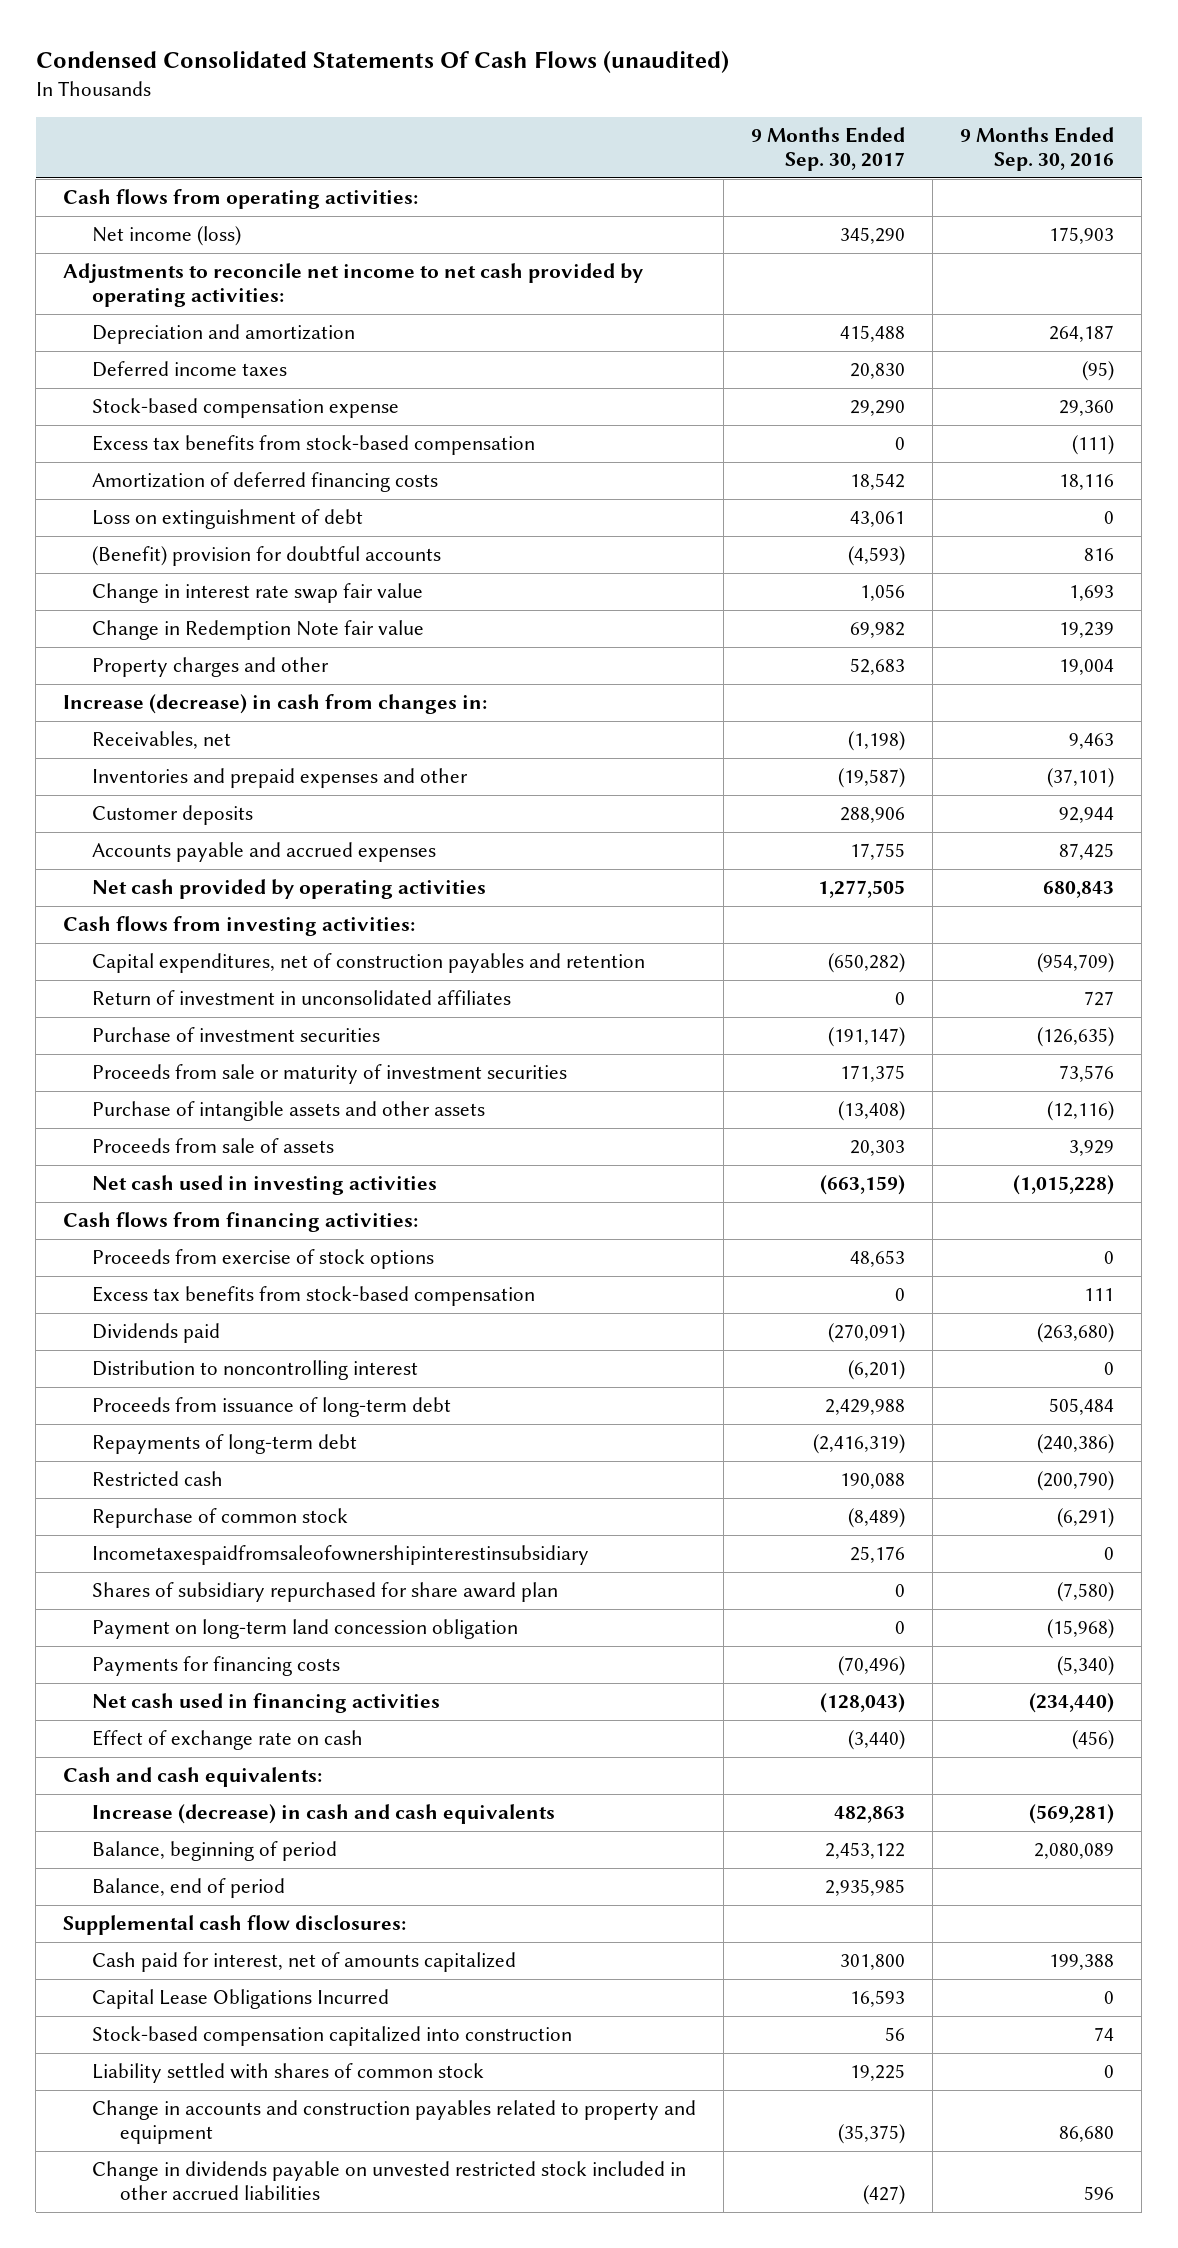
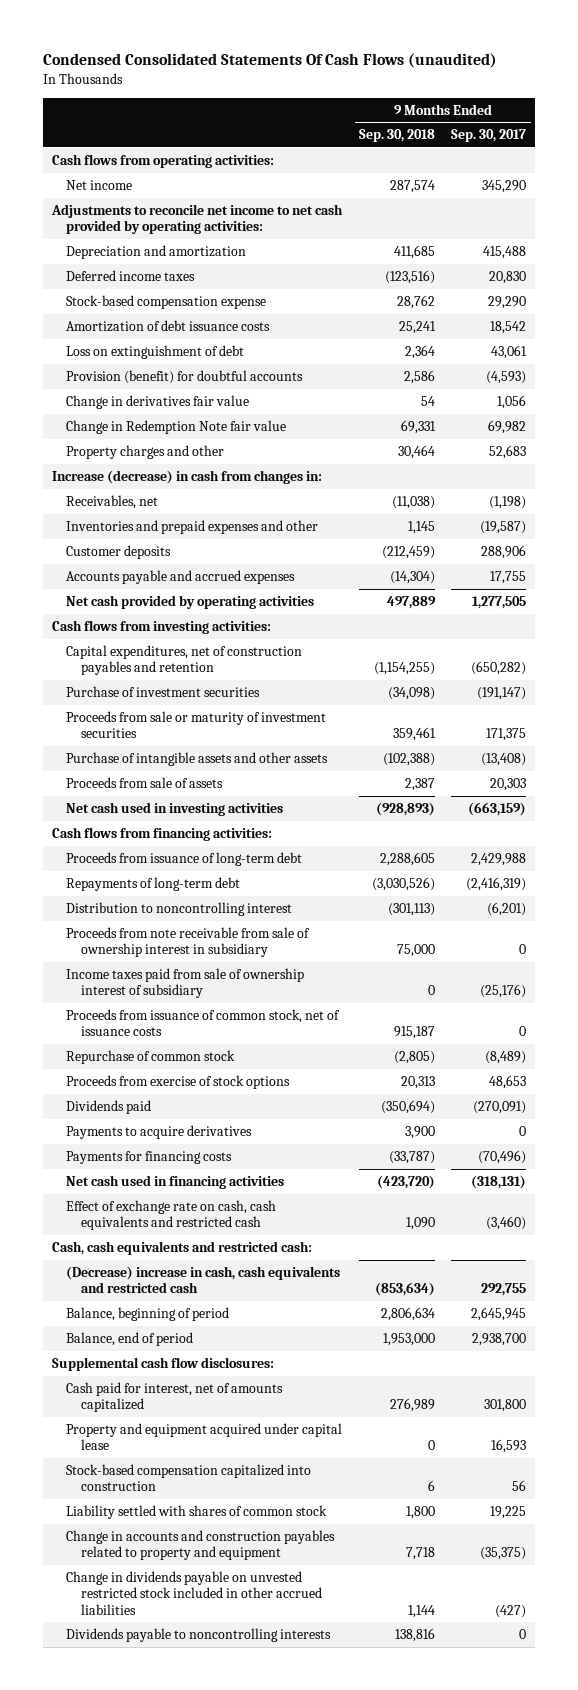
- | 9 Months Ended Sep. 30, 2017 | 9 Months Ended Sep. 30, 2016
+ | 9 Months Ended Sep. 30, 2018 | 9 Months Ended Sep. 30, 2017
- Net income (loss) | 345,290 | 175,903
+ Net income | 287,574 | 345,290
- Excess tax benefits from stock-based compensation | 0 | (111)
- Amortization of deferred financing costs | 18,542 | 18,116
+ Amortization of debt issuance costs | 25,241 | 18,542
- (Benefit) provision for doubtful accounts | (4,593) | 816
- Change in interest rate swap fair value | 1,056 | 1,693
+ Provision (benefit) for doubtful accounts | 2,586 | (4,593)
+ Change in derivatives fair value | 54 | 1,056
- Return of investment in unconsolidated affiliates | 0 | 727
- Excess tax benefits from stock-based compensation | 0 | 111
- Restricted cash | 190,088 | (200,790)
moved down: Distribution to noncontrolling interest | (301,113) | (6,201)
+ Proceeds from note receivable from sale of ownership interest in subsidiary | 75,000 | 0
+ Income taxes paid from sale of ownership interest of subsidiary | 0 | (25,176)
+ Proceeds from issuance of common stock, net of issuance costs | 915,187 | 0
- Incometaxespaidfromsaleofownershipinterestinsubsidiary | 25,176 | 0
- Shares of subsidiary repurchased for share award plan | 0 | (7,580)
- Payment on long-term land concession obligation | 0 | (15,968)
moved down: Proceeds from exercise of stock options | 20,313 | 48,653
moved down: Dividends paid | (350,694) | (270,091)
+ Payments to acquire derivatives | 3,900 | 0
- Net cash used in financing activities | (128,043) | (234,440)
- Effect of exchange rate on cash | (3,440) | (456)
- Cash and cash equivalents:
- Increase (decrease) in cash and cash equivalents | 482,863 | (569,281)
- Balance, beginning of period | 2,453,122 | 2,080,089
- Balance, end of period | 2,935,985 |
+ Net cash used in financing activities | (423,720) | (318,131)
+ Effect of exchange rate on cash, cash equivalents and restricted cash | 1,090 | (3,460)
+ Cash, cash equivalents and restricted cash:
+ (Decrease) increase in cash, cash equivalents and restricted cash | (853,634) | 292,755
+ Balance, beginning of period | 2,806,634 | 2,645,945
+ Balance, end of period | 1,953,000 | 2,938,700
- Capital Lease Obligations Incurred | 16,593 | 0
+ Property and equipment acquired under capital lease | 0 | 16,593
+ Dividends payable to noncontrolling interests | 138,816 | 0

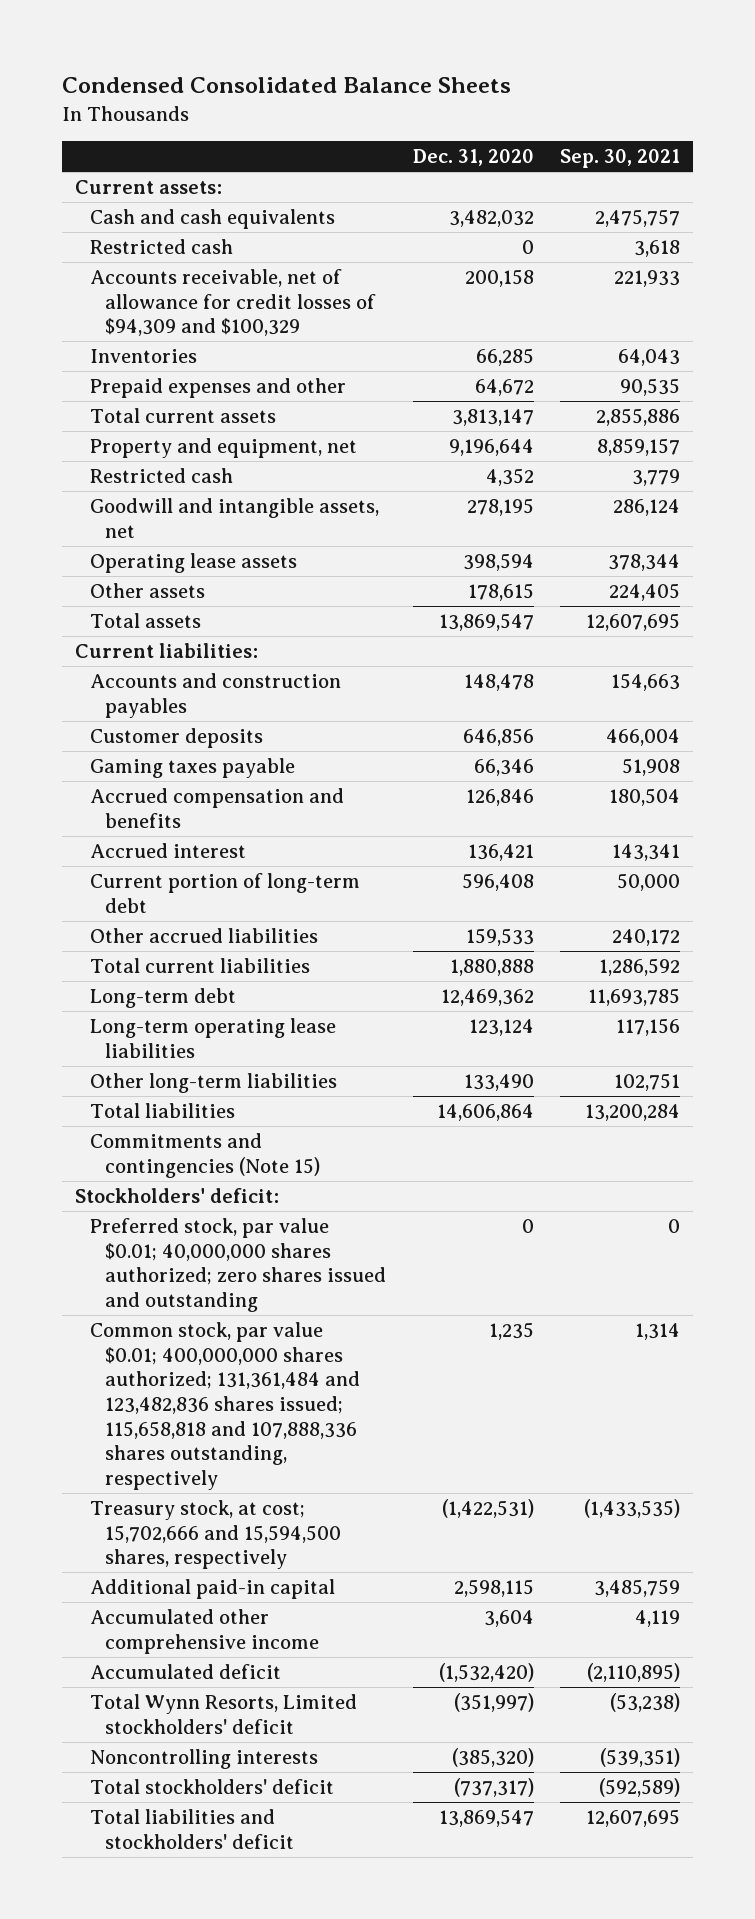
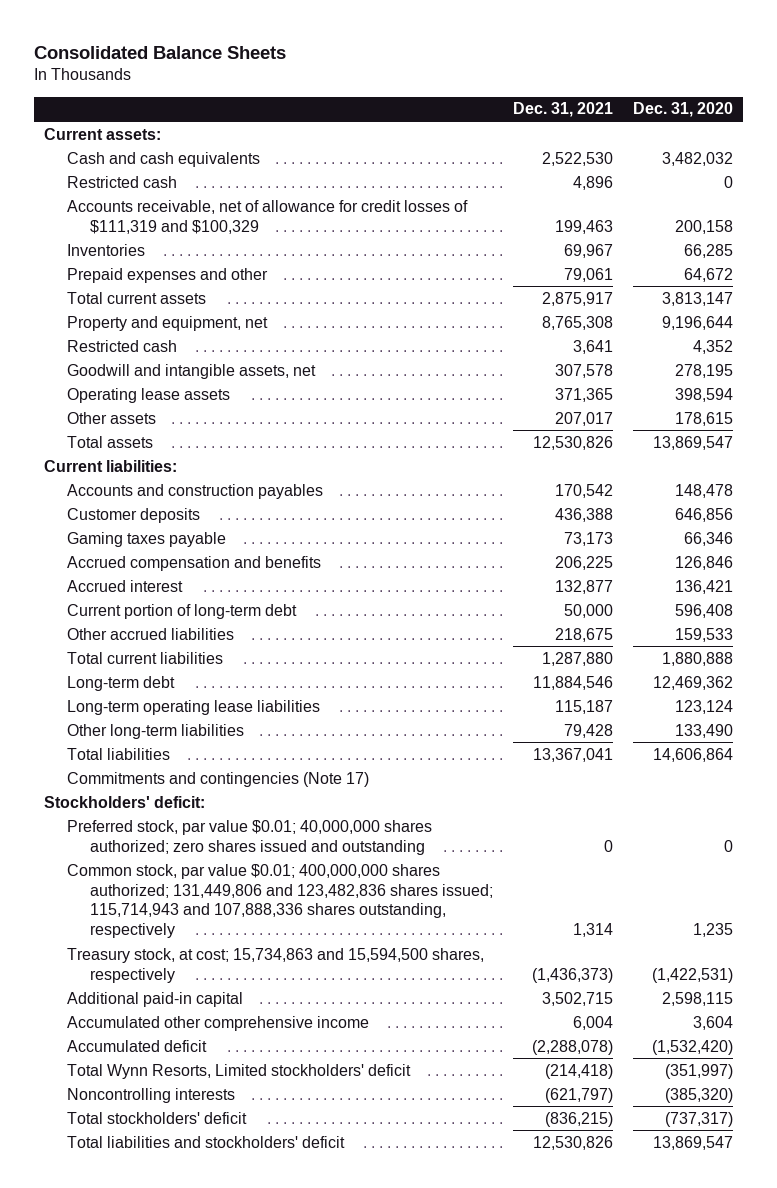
- Condensed Consolidated Balance Sheets
+ Consolidated Balance Sheets
- | Dec. 31, 2020 | Sep. 30, 2021
+ | Dec. 31, 2021 | Dec. 31, 2020
- Accounts receivable, net of allowance for credit losses of $94,309 and $100,329 | 200,158 | 221,933
+ Accounts receivable, net of allowance for credit losses of $111,319 and $100,329 | 199,463 | 200,158
- Commitments and contingencies (Note 15)
+ Commitments and contingencies (Note 17)
- Common stock, par value $0.01; 400,000,000 shares authorized; 131,361,484 and 123,482,836 shares issued; 115,658,818 and 107,888,336 shares outstanding, respectively | 1,235 | 1,314
- Treasury stock, at cost; 15,702,666 and 15,594,500 shares, respectively | (1,422,531) | (1,433,535)
+ Common stock, par value $0.01; 400,000,000 shares authorized; 131,449,806 and 123,482,836 shares issued; 115,714,943 and 107,888,336 shares outstanding, respectively | 1,314 | 1,235
+ Treasury stock, at cost; 15,734,863 and 15,594,500 shares, respectively | (1,436,373) | (1,422,531)

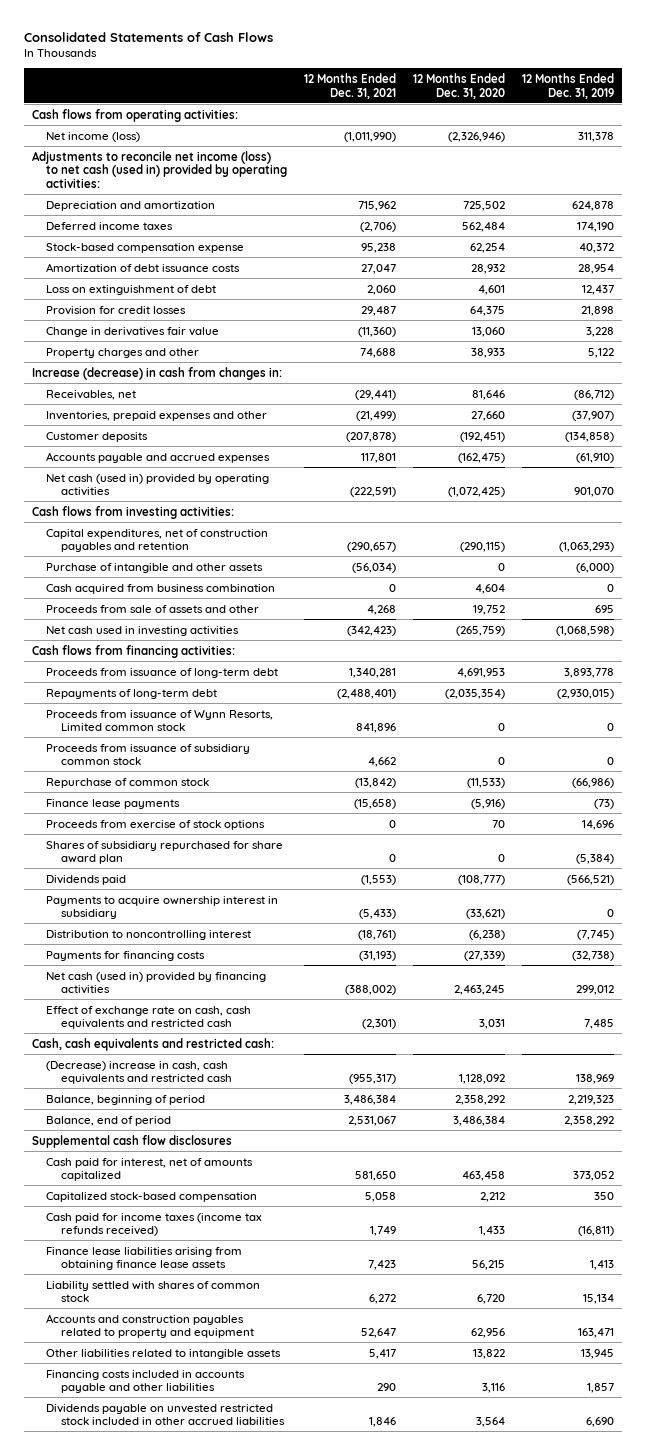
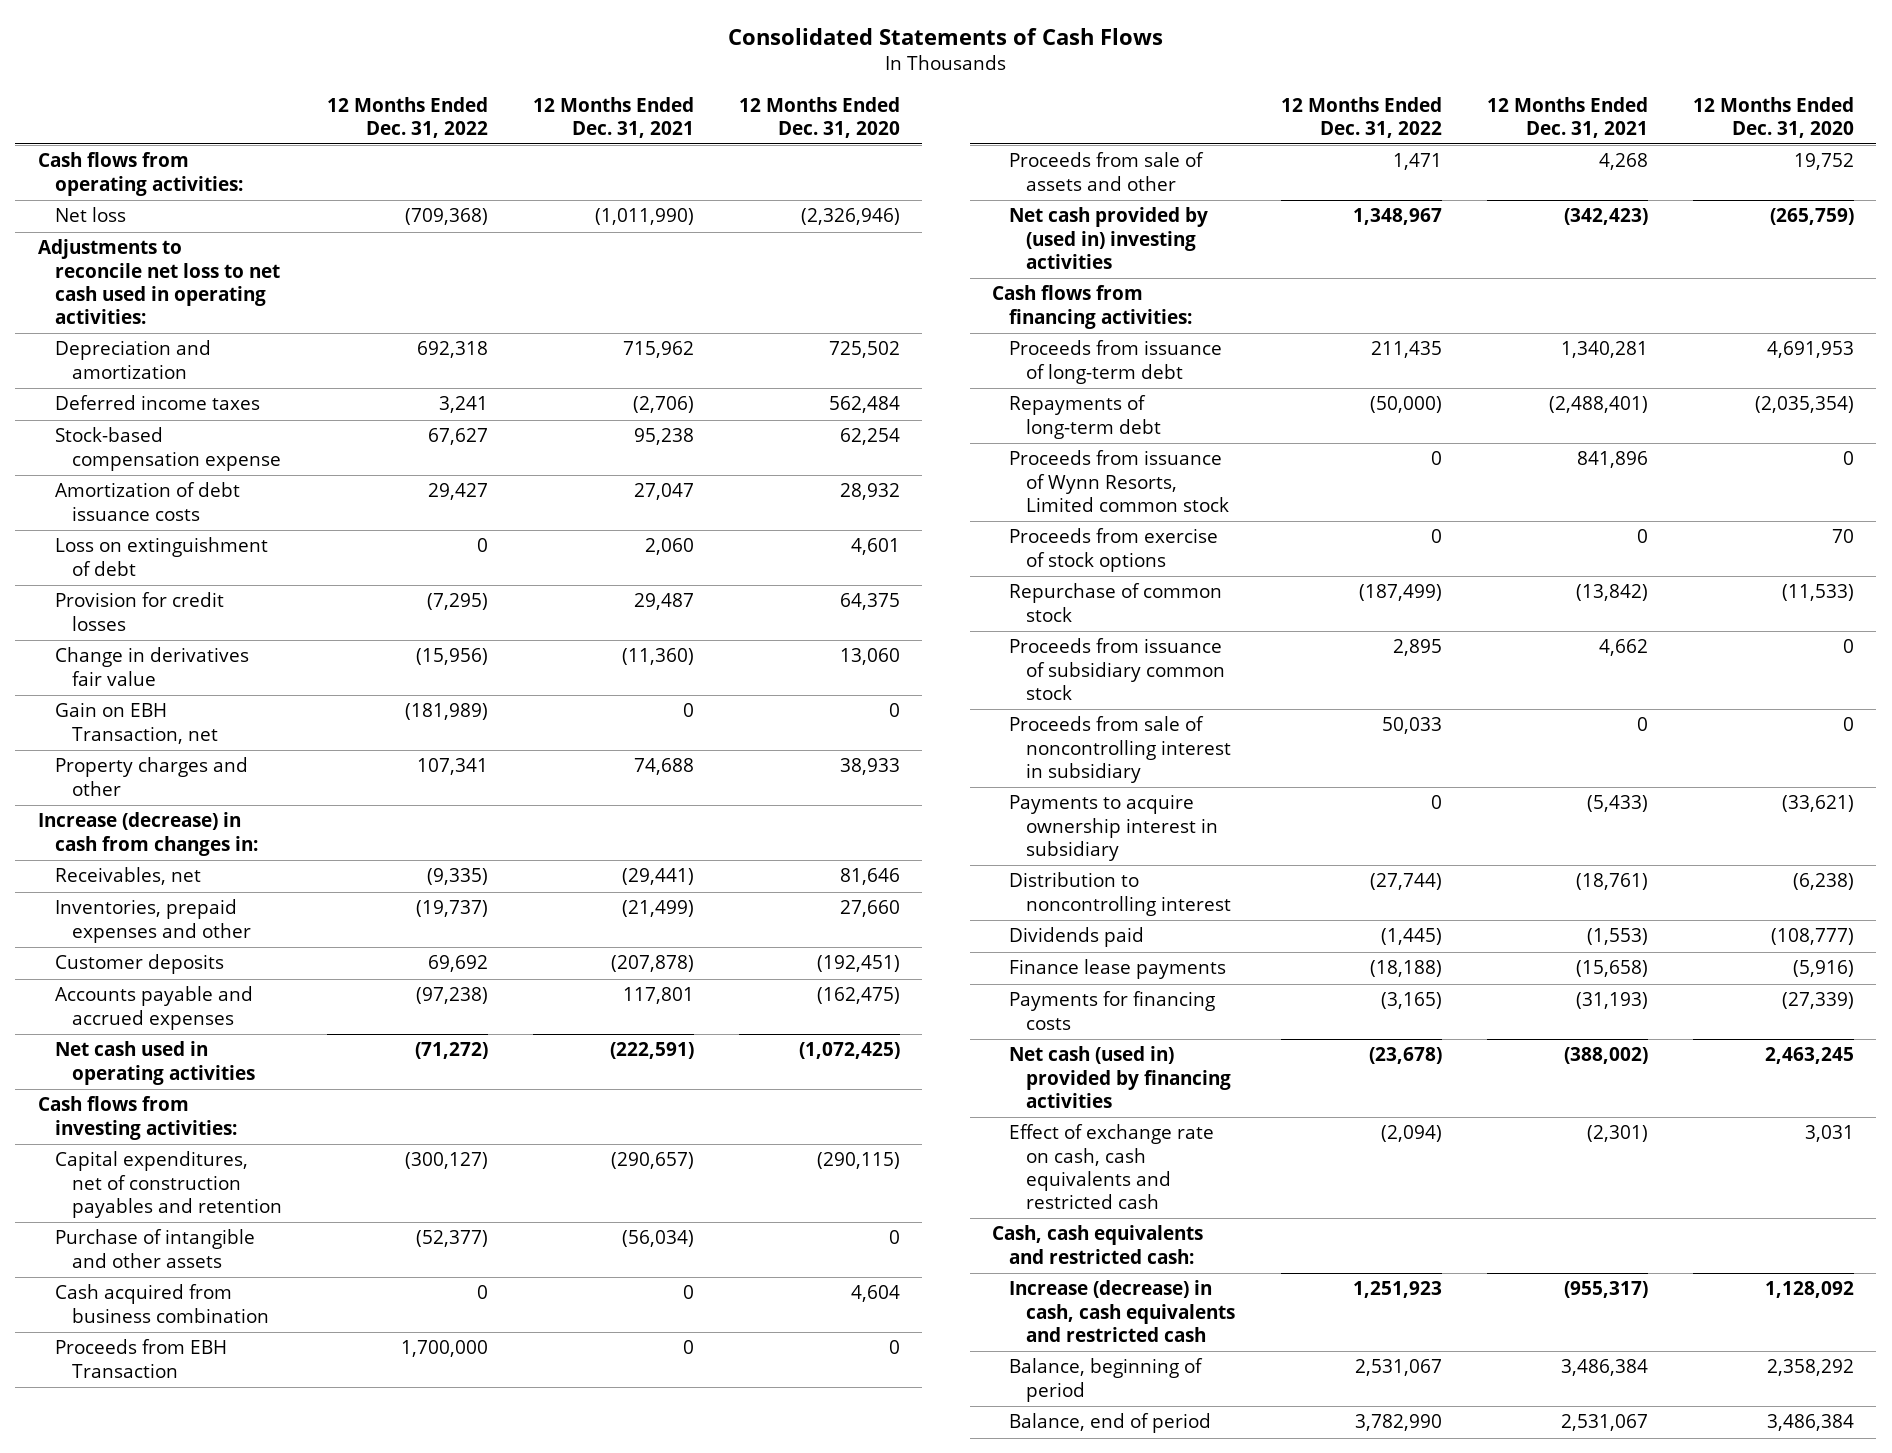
- | 12 Months Ended Dec. 31, 2021 | 12 Months Ended Dec. 31, 2020 | 12 Months Ended Dec. 31, 2019
+ | 12 Months Ended Dec. 31, 2022 | 12 Months Ended Dec. 31, 2021 | 12 Months Ended Dec. 31, 2020
- Net income (loss) | (1,011,990) | (2,326,946) | 311,378
- Adjustments to reconcile net income (loss) to net cash (used in) provided by operating activities:
+ Net loss | (709,368) | (1,011,990) | (2,326,946)
+ Adjustments to reconcile net loss to net cash used in operating activities:
+ Gain on EBH Transaction, net | (181,989) | 0 | 0
- Net cash (used in) provided by operating activities | (222,591) | (1,072,425) | 901,070
+ Net cash used in operating activities | (71,272) | (222,591) | (1,072,425)
+ Proceeds from EBH Transaction | 1,700,000 | 0 | 0
- Net cash used in investing activities | (342,423) | (265,759) | (1,068,598)
+ Net cash provided by (used in) investing activities | 1,348,967 | (342,423) | (265,759)
- Shares of subsidiary repurchased for share award plan | 0 | 0 | (5,384)
moved down: Repurchase of common stock | (187,499) | (13,842) | (11,533)
moved down: Proceeds from issuance of subsidiary common stock | 2,895 | 4,662 | 0
+ Proceeds from sale of noncontrolling interest in subsidiary | 50,033 | 0 | 0
moved down: Dividends paid | (1,445) | (1,553) | (108,777)
moved down: Finance lease payments | (18,188) | (15,658) | (5,916)
- (Decrease) increase in cash, cash equivalents and restricted cash | (955,317) | 1,128,092 | 138,969
+ Increase (decrease) in cash, cash equivalents and restricted cash | 1,251,923 | (955,317) | 1,128,092
- Supplemental cash flow disclosures
- Cash paid for interest, net of amounts capitalized | 581,650 | 463,458 | 373,052
- Capitalized stock-based compensation | 5,058 | 2,212 | 350
- Cash paid for income taxes (income tax refunds received) | 1,749 | 1,433 | (16,811)
- Finance lease liabilities arising from obtaining finance lease assets | 7,423 | 56,215 | 1,413
- Liability settled with shares of common stock | 6,272 | 6,720 | 15,134
- Accounts and construction payables related to property and equipment | 52,647 | 62,956 | 163,471
- Other liabilities related to intangible assets | 5,417 | 13,822 | 13,945
- Financing costs included in accounts payable and other liabilities | 290 | 3,116 | 1,857
- Dividends payable on unvested restricted stock included in other accrued liabilities | 1,846 | 3,564 | 6,690

